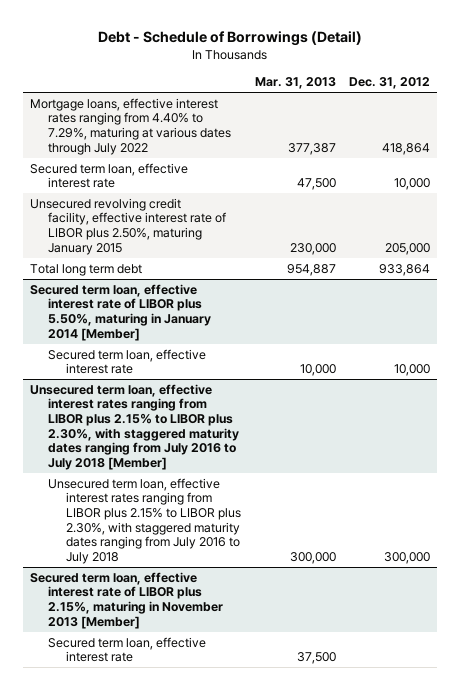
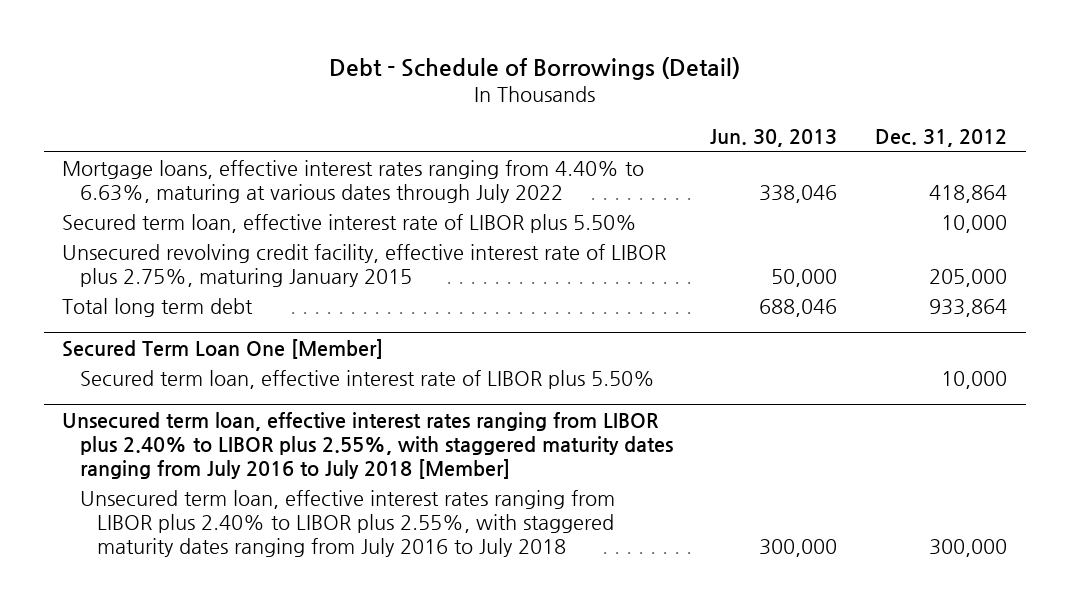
- | Mar. 31, 2013 | Dec. 31, 2012
+ | Jun. 30, 2013 | Dec. 31, 2012
- Mortgage loans, effective interest rates ranging from 4.40% to 7.29%, maturing at various dates through July 2022 | 377,387 | 418,864
- Secured term loan, effective interest rate | 47,500 | 10,000
- Unsecured revolving credit facility, effective interest rate of LIBOR plus 2.50%, maturing January 2015 | 230,000 | 205,000
+ Mortgage loans, effective interest rates ranging from 4.40% to 6.63%, maturing at various dates through July 2022 | 338,046 | 418,864
+ Secured term loan, effective interest rate of LIBOR plus 5.50% | | 10,000
+ Unsecured revolving credit facility, effective interest rate of LIBOR plus 2.75%, maturing January 2015 | 50,000 | 205,000
- Secured term loan, effective interest rate of LIBOR plus 5.50%, maturing in January 2014 [Member]
- Secured term loan, effective interest rate | 10,000 | 10,000
- Unsecured term loan, effective interest rates ranging from LIBOR plus 2.15% to LIBOR plus 2.30%, with staggered maturity dates ranging from July 2016 to July 2018 [Member]
- Unsecured term loan, effective interest rates ranging from LIBOR plus 2.15% to LIBOR plus 2.30%, with staggered maturity dates ranging from July 2016 to July 2018 | 300,000 | 300,000
- Secured term loan, effective interest rate of LIBOR plus 2.15%, maturing in November 2013 [Member]
- Secured term loan, effective interest rate | 37,500 |
+ Secured Term Loan One [Member]
+ Secured term loan, effective interest rate of LIBOR plus 5.50% | | 10,000
+ Unsecured term loan, effective interest rates ranging from LIBOR plus 2.40% to LIBOR plus 2.55%, with staggered maturity dates ranging from July 2016 to July 2018 [Member]
+ Unsecured term loan, effective interest rates ranging from LIBOR plus 2.40% to LIBOR plus 2.55%, with staggered maturity dates ranging from July 2016 to July 2018 | 300,000 | 300,000

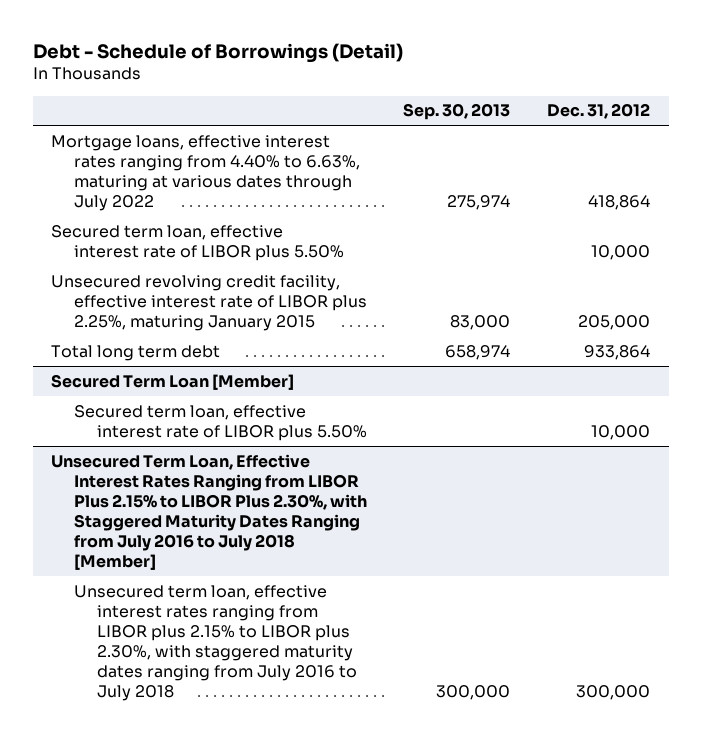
- | Jun. 30, 2013 | Dec. 31, 2012
+ | Sep. 30, 2013 | Dec. 31, 2012
- Unsecured revolving credit facility, effective interest rate of LIBOR plus 2.75%, maturing January 2015 | 50,000 | 205,000
+ Unsecured revolving credit facility, effective interest rate of LIBOR plus 2.25%, maturing January 2015 | 83,000 | 205,000
- Secured Term Loan One [Member]
+ Secured Term Loan [Member]
- Unsecured term loan, effective interest rates ranging from LIBOR plus 2.40% to LIBOR plus 2.55%, with staggered maturity dates ranging from July 2016 to July 2018 [Member]
- Unsecured term loan, effective interest rates ranging from LIBOR plus 2.40% to LIBOR plus 2.55%, with staggered maturity dates ranging from July 2016 to July 2018 | 300,000 | 300,000
+ Unsecured Term Loan, Effective Interest Rates Ranging from LIBOR Plus 2.15% to LIBOR Plus 2.30%, with Staggered Maturity Dates Ranging from July 2016 to July 2018 [Member]
+ Unsecured term loan, effective interest rates ranging from LIBOR plus 2.15% to LIBOR plus 2.30%, with staggered maturity dates ranging from July 2016 to July 2018 | 300,000 | 300,000

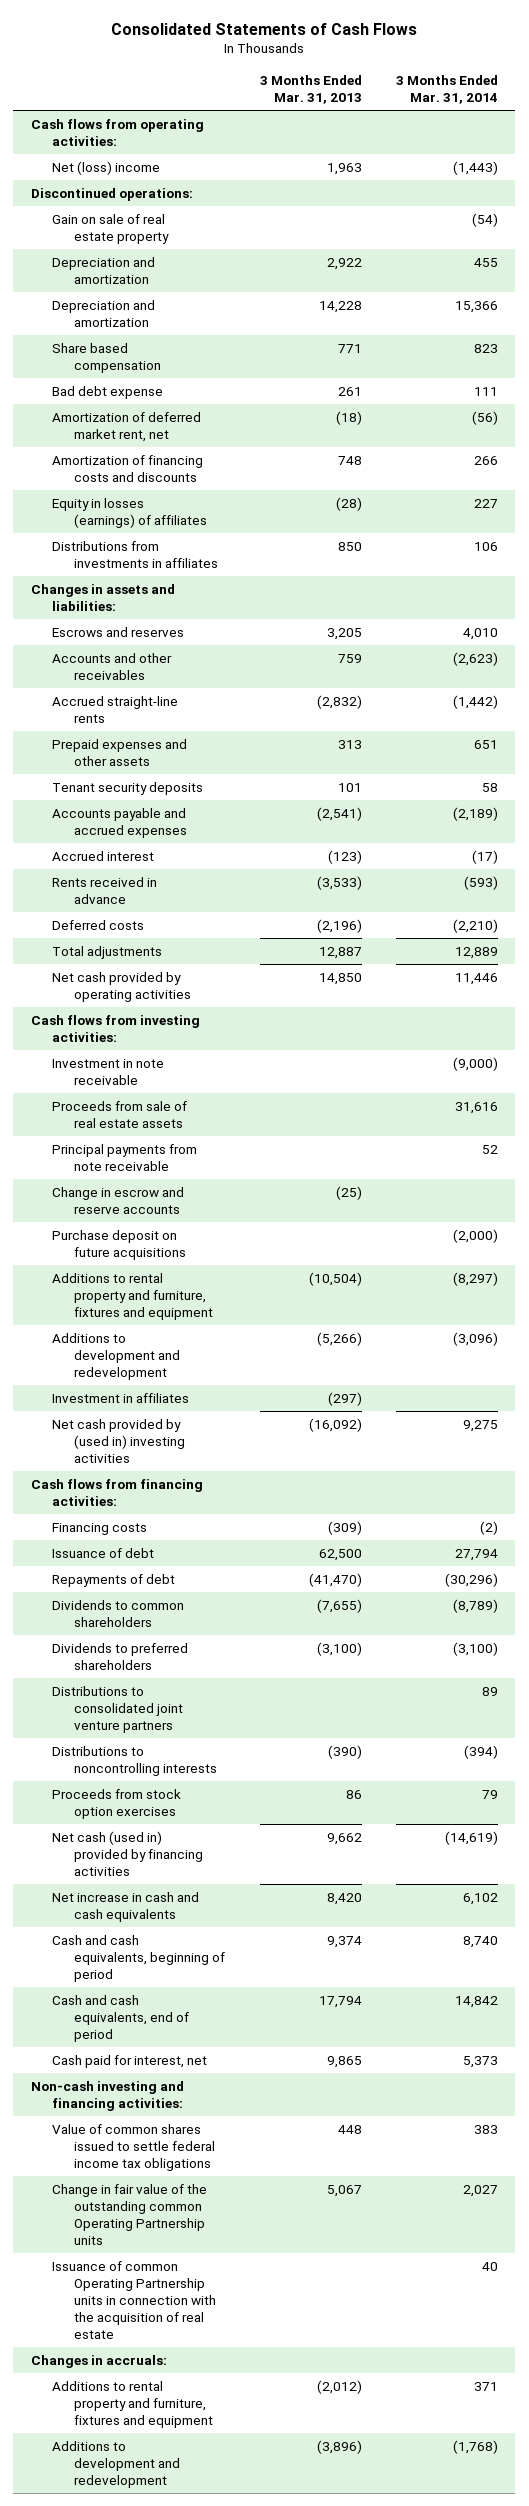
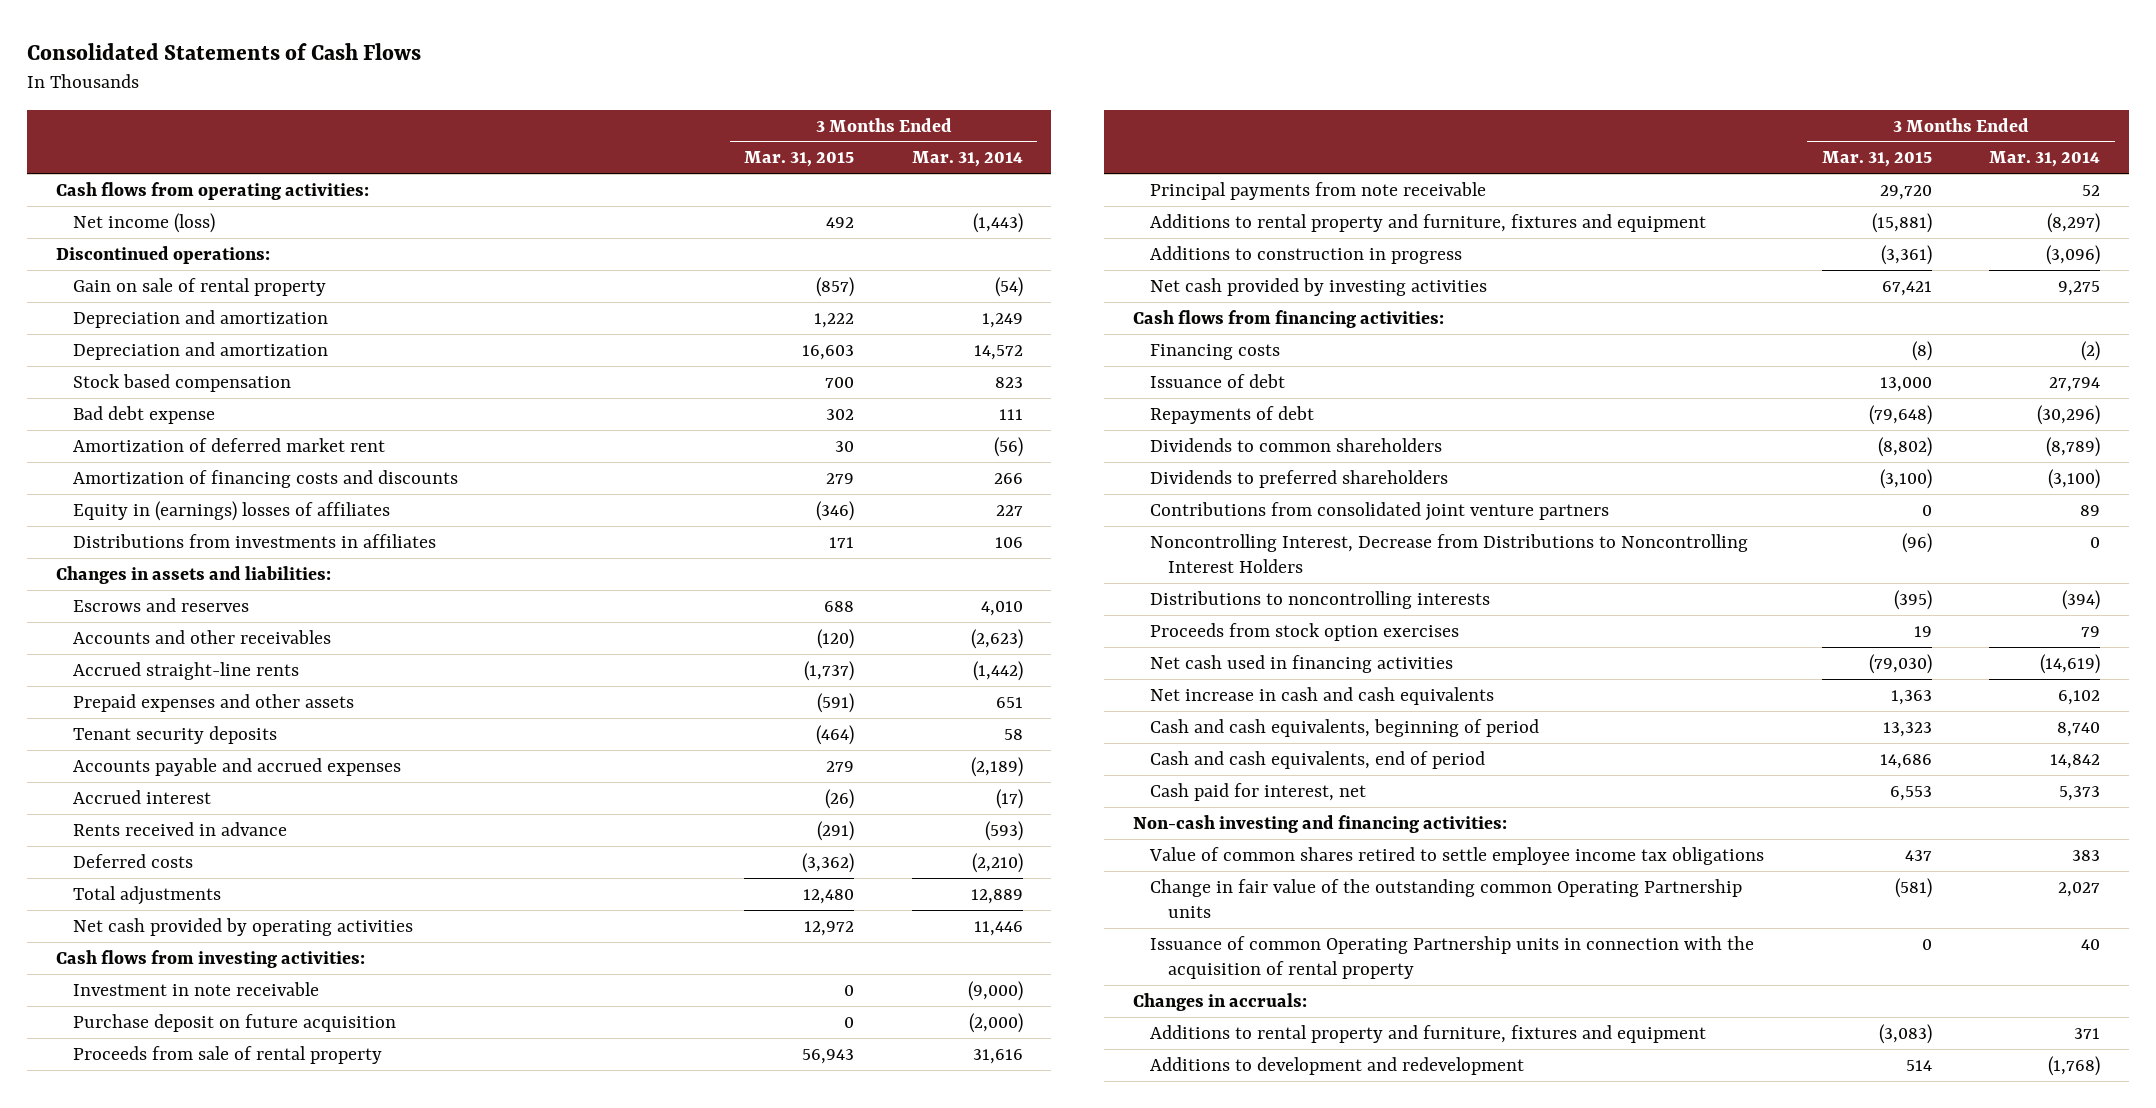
- | 3 Months Ended Mar. 31, 2013 | 3 Months Ended Mar. 31, 2014
+ | 3 Months Ended Mar. 31, 2015 | 3 Months Ended Mar. 31, 2014
- Net (loss) income | 1,963 | (1,443)
+ Net income (loss) | 492 | (1,443)
- Gain on sale of real estate property | | (54)
- Depreciation and amortization | 2,922 | 455
- Depreciation and amortization | 14,228 | 15,366
- Share based compensation | 771 | 823
+ Gain on sale of rental property | (857) | (54)
+ Depreciation and amortization | 1,222 | 1,249
+ Depreciation and amortization | 16,603 | 14,572
+ Stock based compensation | 700 | 823
- Amortization of deferred market rent, net | (18) | (56)
+ Amortization of deferred market rent | 30 | (56)
- Equity in losses (earnings) of affiliates | (28) | 227
+ Equity in (earnings) losses of affiliates | (346) | 227
- Proceeds from sale of real estate assets | | 31,616
+ Purchase deposit on future acquisition | 0 | (2,000)
+ Proceeds from sale of rental property | 56,943 | 31,616
- Change in escrow and reserve accounts | (25) |
- Purchase deposit on future acquisitions | | (2,000)
- Additions to development and redevelopment | (5,266) | (3,096)
- Investment in affiliates | (297) |
- Net cash provided by (used in) investing activities | (16,092) | 9,275
+ Additions to construction in progress | (3,361) | (3,096)
+ Net cash provided by investing activities | 67,421 | 9,275
- Distributions to consolidated joint venture partners | | 89
+ Contributions from consolidated joint venture partners | 0 | 89
+ Noncontrolling Interest, Decrease from Distributions to Noncontrolling Interest Holders | (96) | 0
- Net cash (used in) provided by financing activities | 9,662 | (14,619)
+ Net cash used in financing activities | (79,030) | (14,619)
- Value of common shares issued to settle federal income tax obligations | 448 | 383
+ Value of common shares retired to settle employee income tax obligations | 437 | 383
- Issuance of common Operating Partnership units in connection with the acquisition of real estate | | 40
+ Issuance of common Operating Partnership units in connection with the acquisition of rental property | 0 | 40

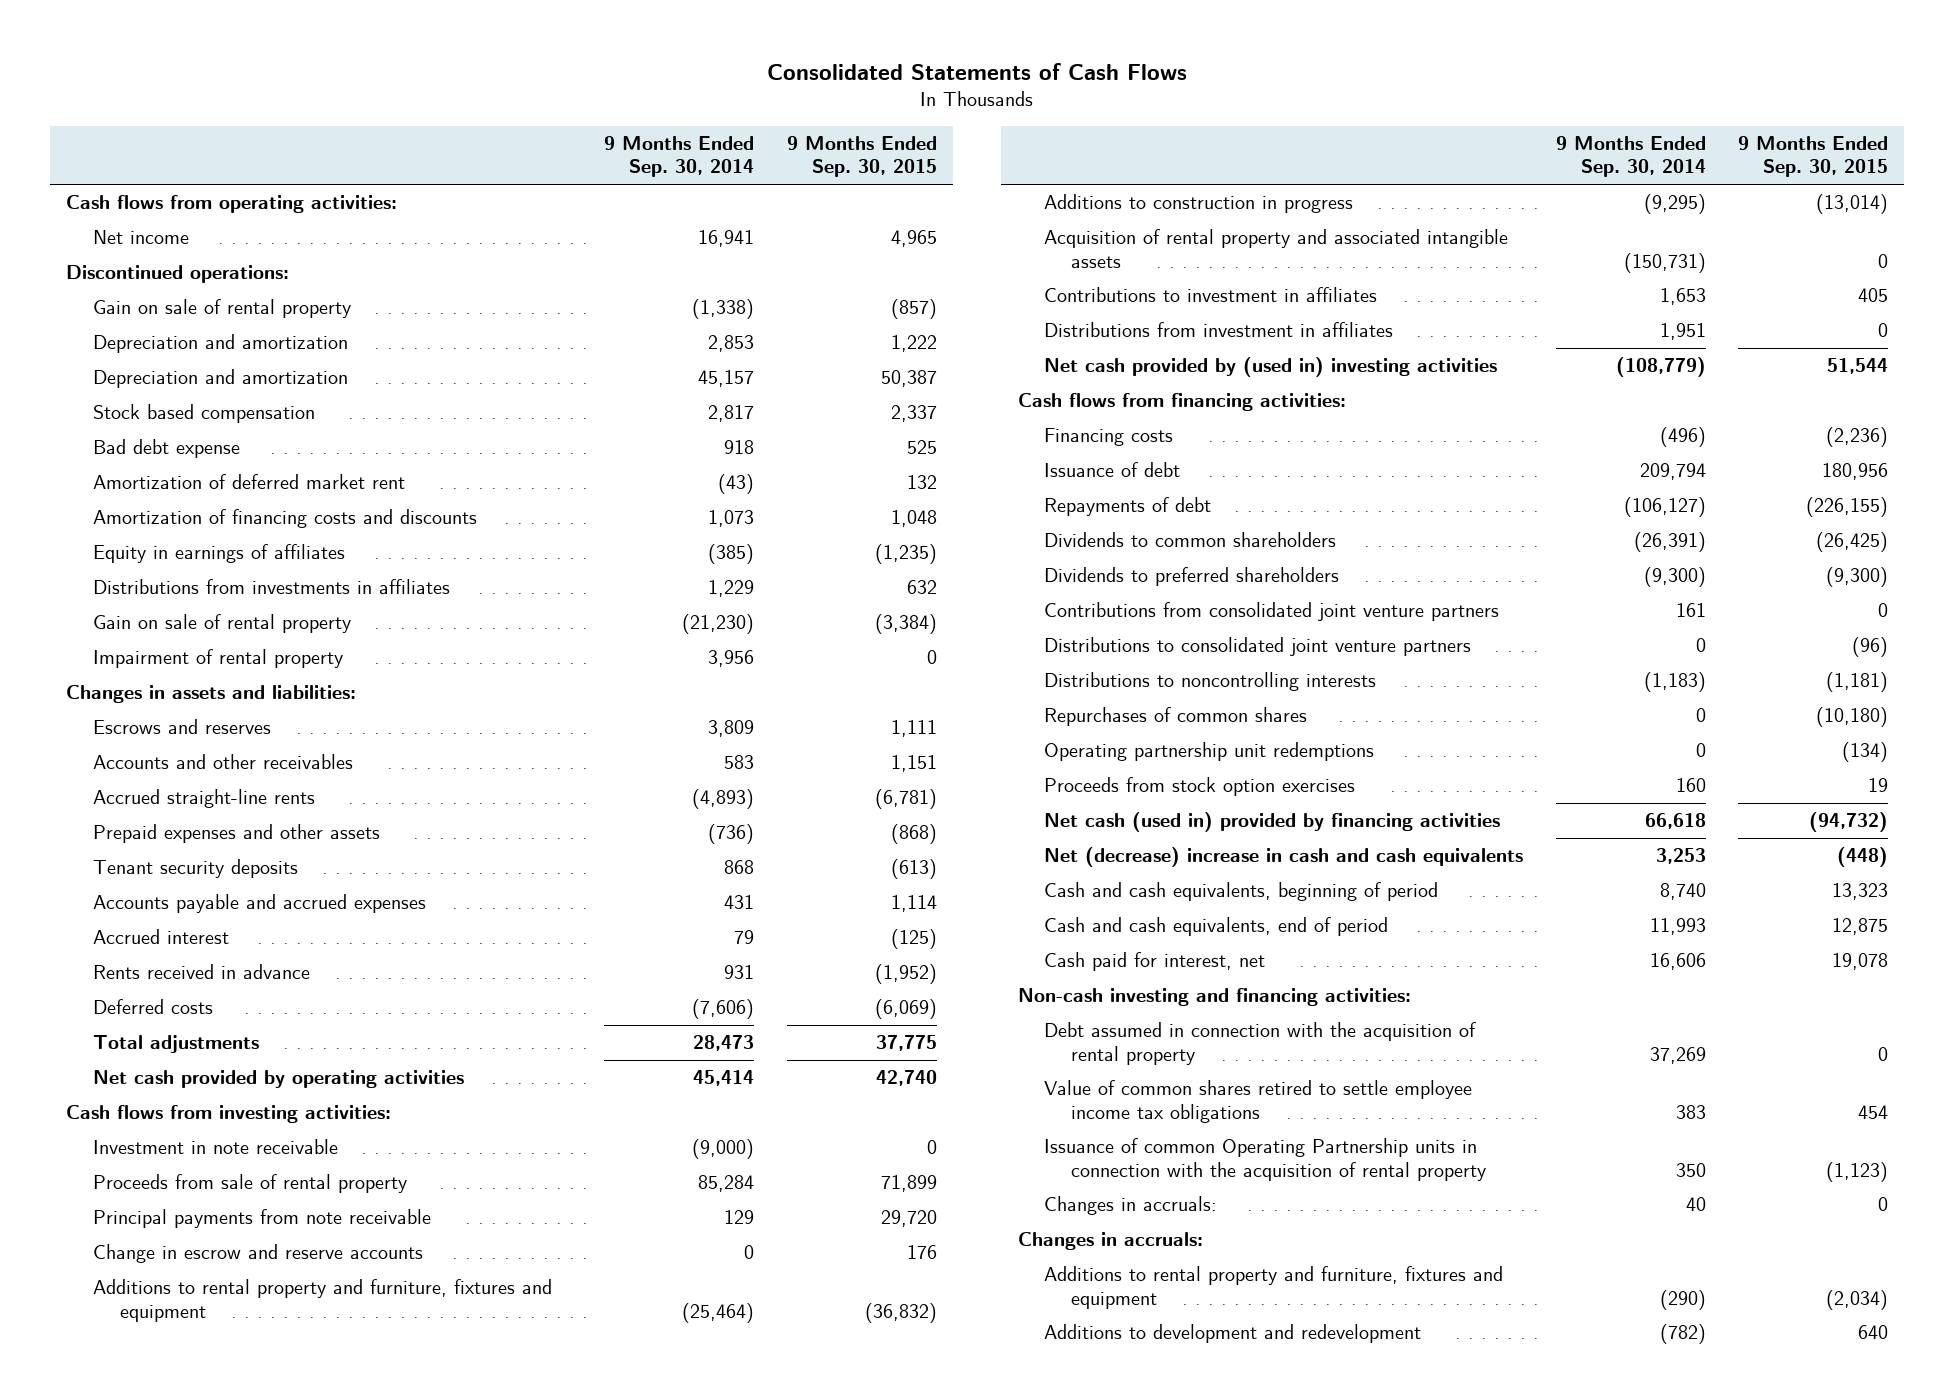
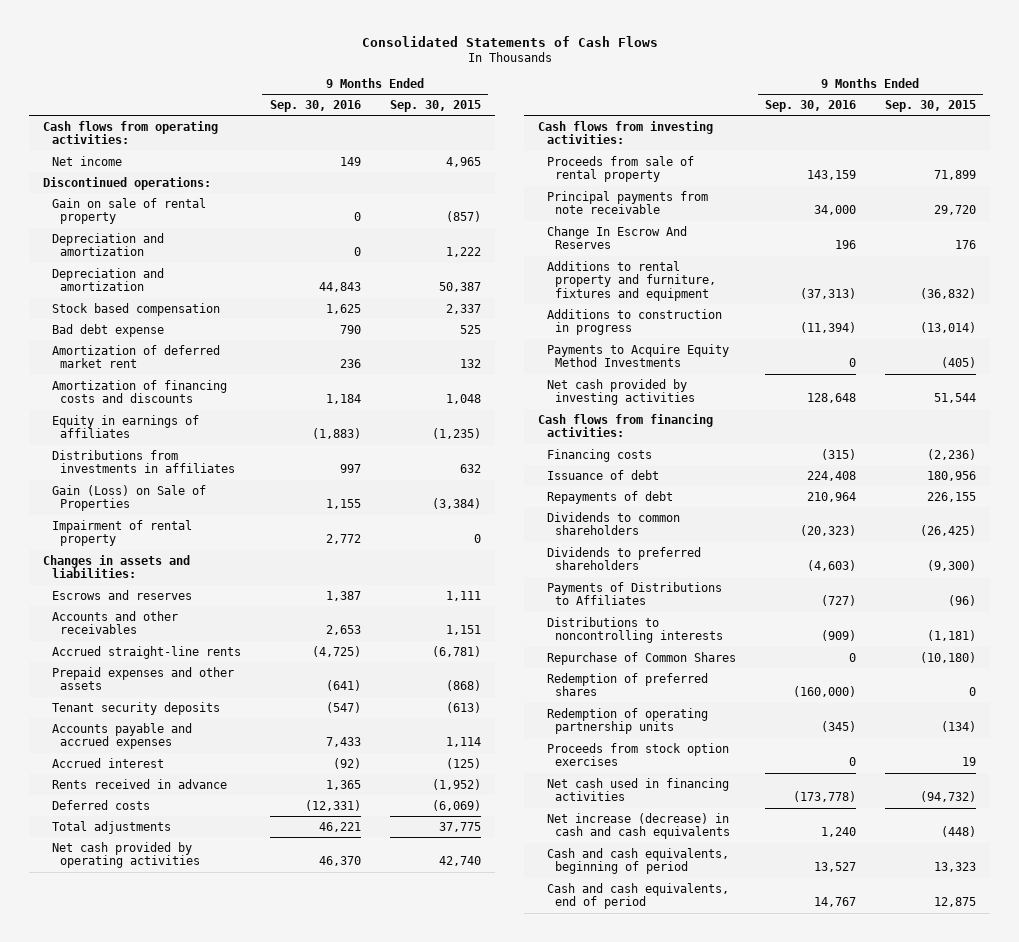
- | 9 Months Ended Sep. 30, 2014 | 9 Months Ended Sep. 30, 2015
+ | 9 Months Ended Sep. 30, 2016 | 9 Months Ended Sep. 30, 2015
- Gain on sale of rental property | (21,230) | (3,384)
+ Gain (Loss) on Sale of Properties | 1,155 | (3,384)
- Investment in note receivable | (9,000) | 0
- Change in escrow and reserve accounts | 0 | 176
+ Change In Escrow And Reserves | 196 | 176
- Acquisition of rental property and associated intangible assets | (150,731) | 0
- Contributions to investment in affiliates | 1,653 | 405
- Distributions from investment in affiliates | 1,951 | 0
- Net cash provided by (used in) investing activities | (108,779) | 51,544
+ Payments to Acquire Equity Method Investments | 0 | (405)
+ Net cash provided by investing activities | 128,648 | 51,544
- Repayments of debt | (106,127) | (226,155)
+ Repayments of debt | 210,964 | 226,155
- Contributions from consolidated joint venture partners | 161 | 0
- Distributions to consolidated joint venture partners | 0 | (96)
+ Payments of Distributions to Affiliates | (727) | (96)
- Repurchases of common shares | 0 | (10,180)
- Operating partnership unit redemptions | 0 | (134)
+ Repurchase of Common Shares | 0 | (10,180)
+ Redemption of preferred shares | (160,000) | 0
+ Redemption of operating partnership units | (345) | (134)
- Net cash (used in) provided by financing activities | 66,618 | (94,732)
- Net (decrease) increase in cash and cash equivalents | 3,253 | (448)
+ Net cash used in financing activities | (173,778) | (94,732)
+ Net increase (decrease) in cash and cash equivalents | 1,240 | (448)
- Cash paid for interest, net | 16,606 | 19,078
- Non-cash investing and financing activities:
- Debt assumed in connection with the acquisition of rental property | 37,269 | 0
- Value of common shares retired to settle employee income tax obligations | 383 | 454
- Issuance of common Operating Partnership units in connection with the acquisition of rental property | 350 | (1,123)
- Changes in accruals: | 40 | 0
- Changes in accruals:
- Additions to rental property and furniture, fixtures and equipment | (290) | (2,034)
- Additions to development and redevelopment | (782) | 640

